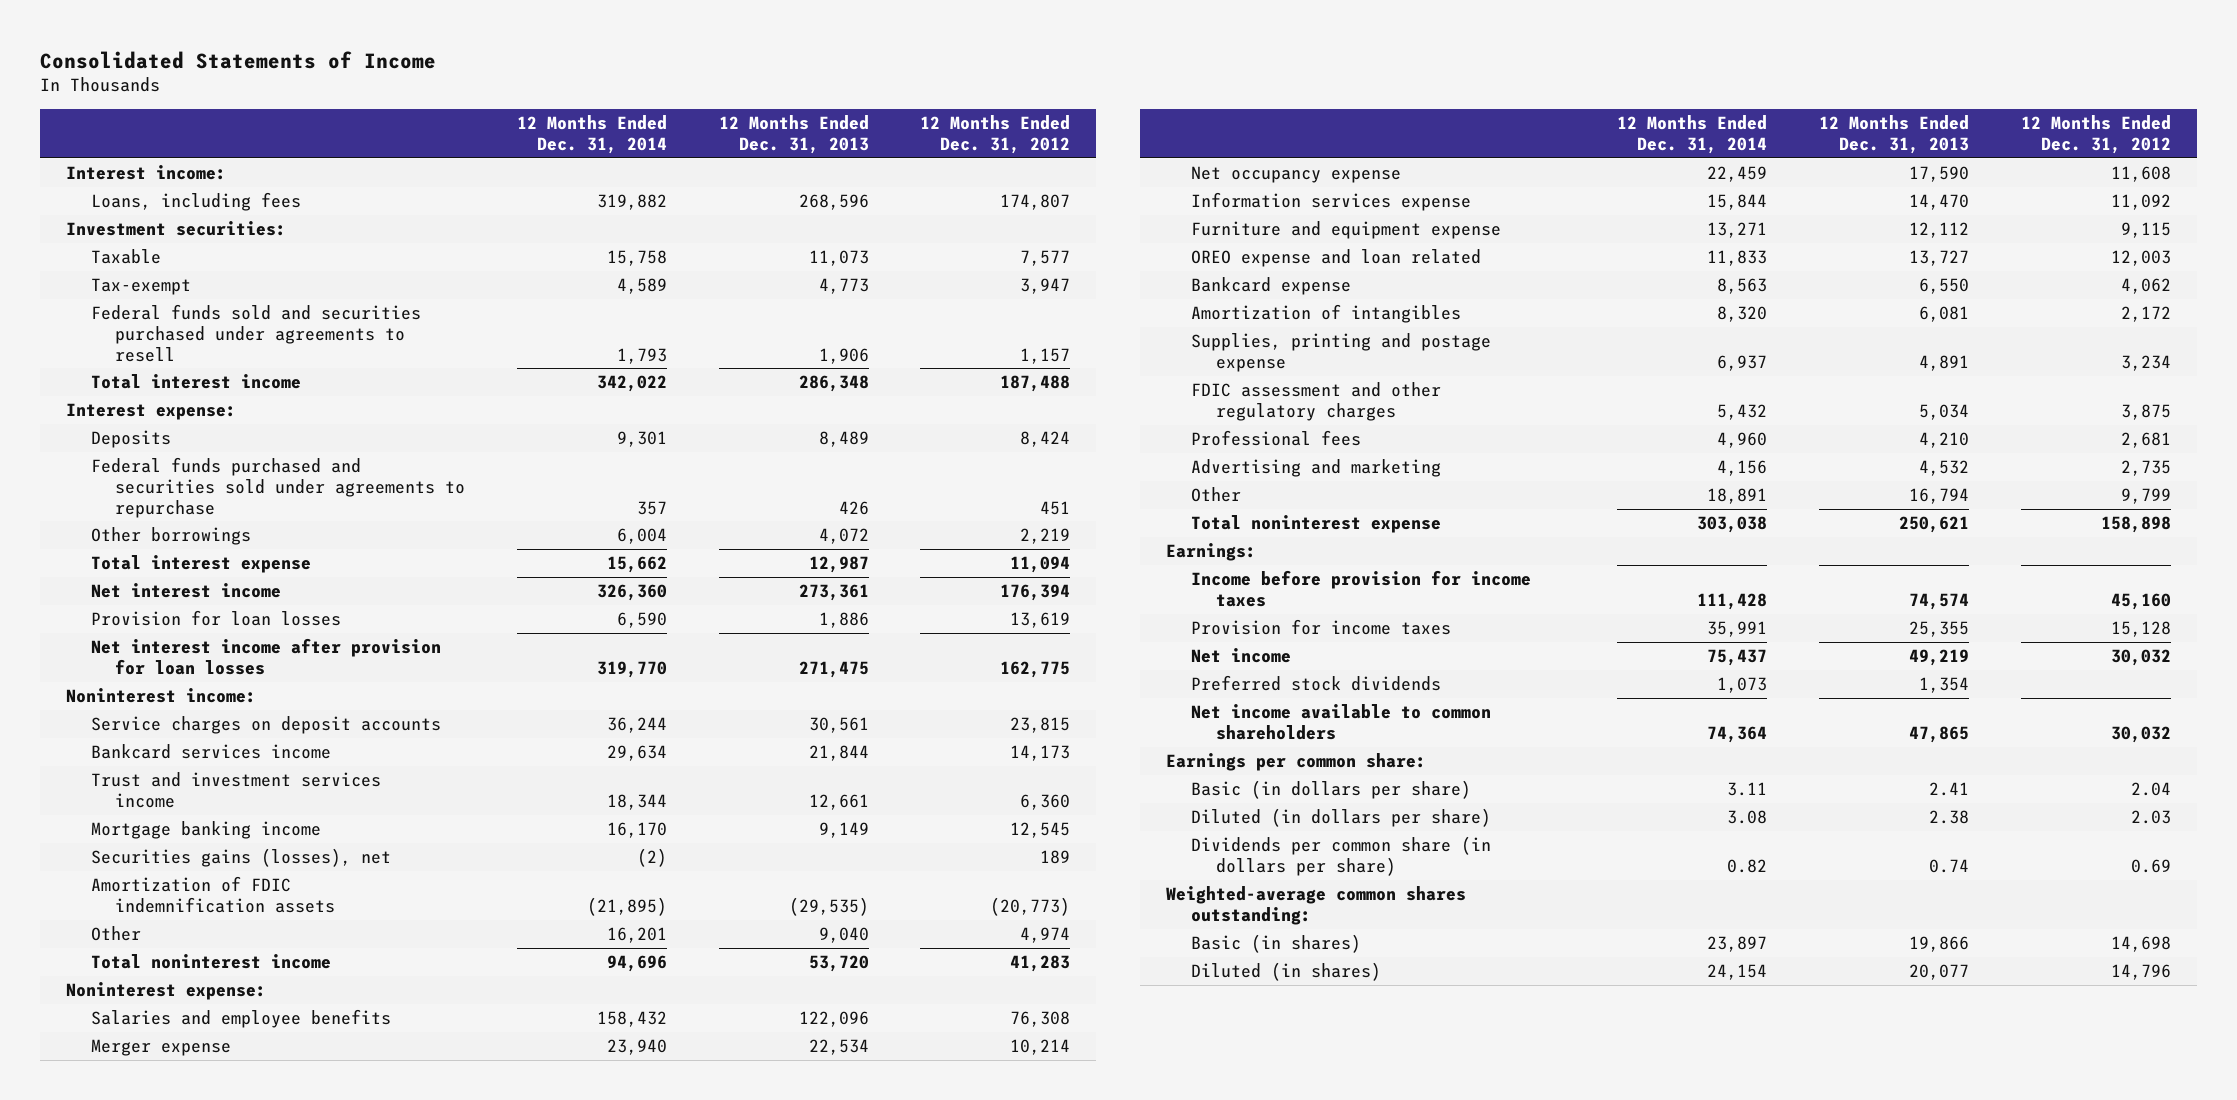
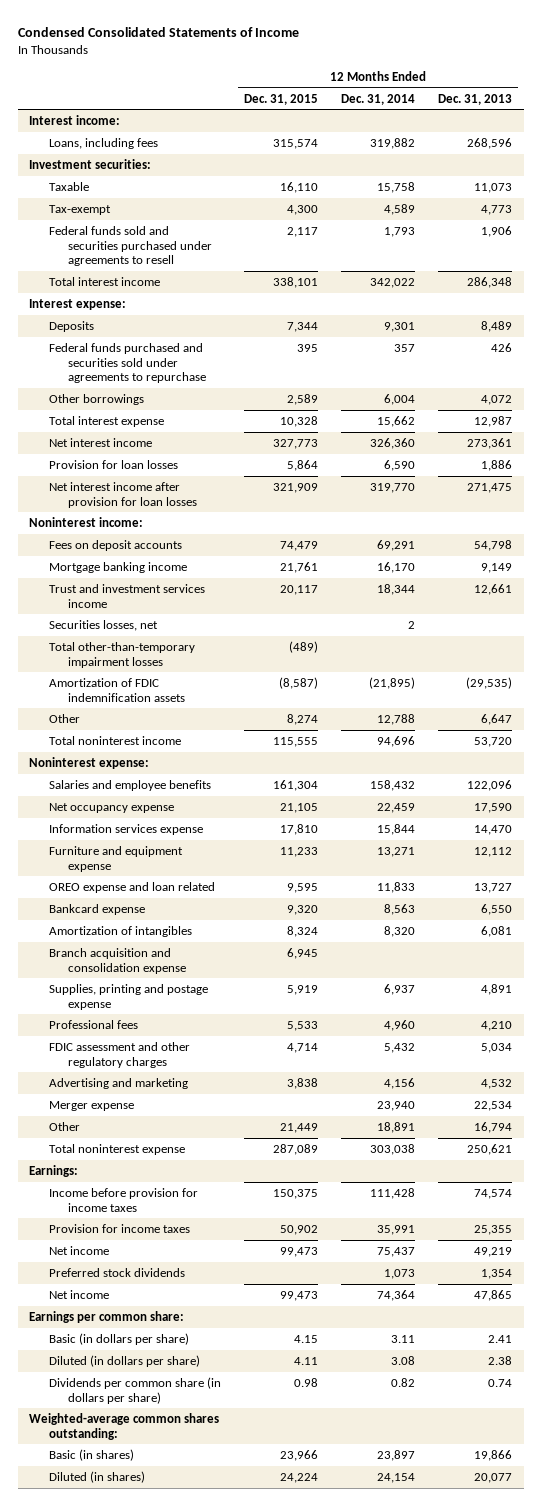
- Consolidated Statements of Income
+ Condensed Consolidated Statements of Income
- | 12 Months Ended Dec. 31, 2014 | 12 Months Ended Dec. 31, 2013 | 12 Months Ended Dec. 31, 2012
+ | 12 Months Ended Dec. 31, 2015 | 12 Months Ended Dec. 31, 2014 | 12 Months Ended Dec. 31, 2013
- Service charges on deposit accounts | 36,244 | 30,561 | 23,815
- Bankcard services income | 29,634 | 21,844 | 14,173
+ Fees on deposit accounts | 74,479 | 69,291 | 54,798
- Securities gains (losses), net | (2) | | 189
moved down: Trust and investment services income | 20,117 | 18,344 | 12,661
+ Securities losses, net | | 2 |
+ Total other-than-temporary impairment losses | (489) | |
- Other | 16,201 | 9,040 | 4,974
+ Other | 8,274 | 12,788 | 6,647
+ Branch acquisition and consolidation expense | 6,945 | |
moved down: FDIC assessment and other regulatory charges | 4,714 | 5,432 | 5,034
moved down: Merger expense | | 23,940 | 22,534
- Net income available to common shareholders | 74,364 | 47,865 | 30,032
+ Net income | 99,473 | 74,364 | 47,865

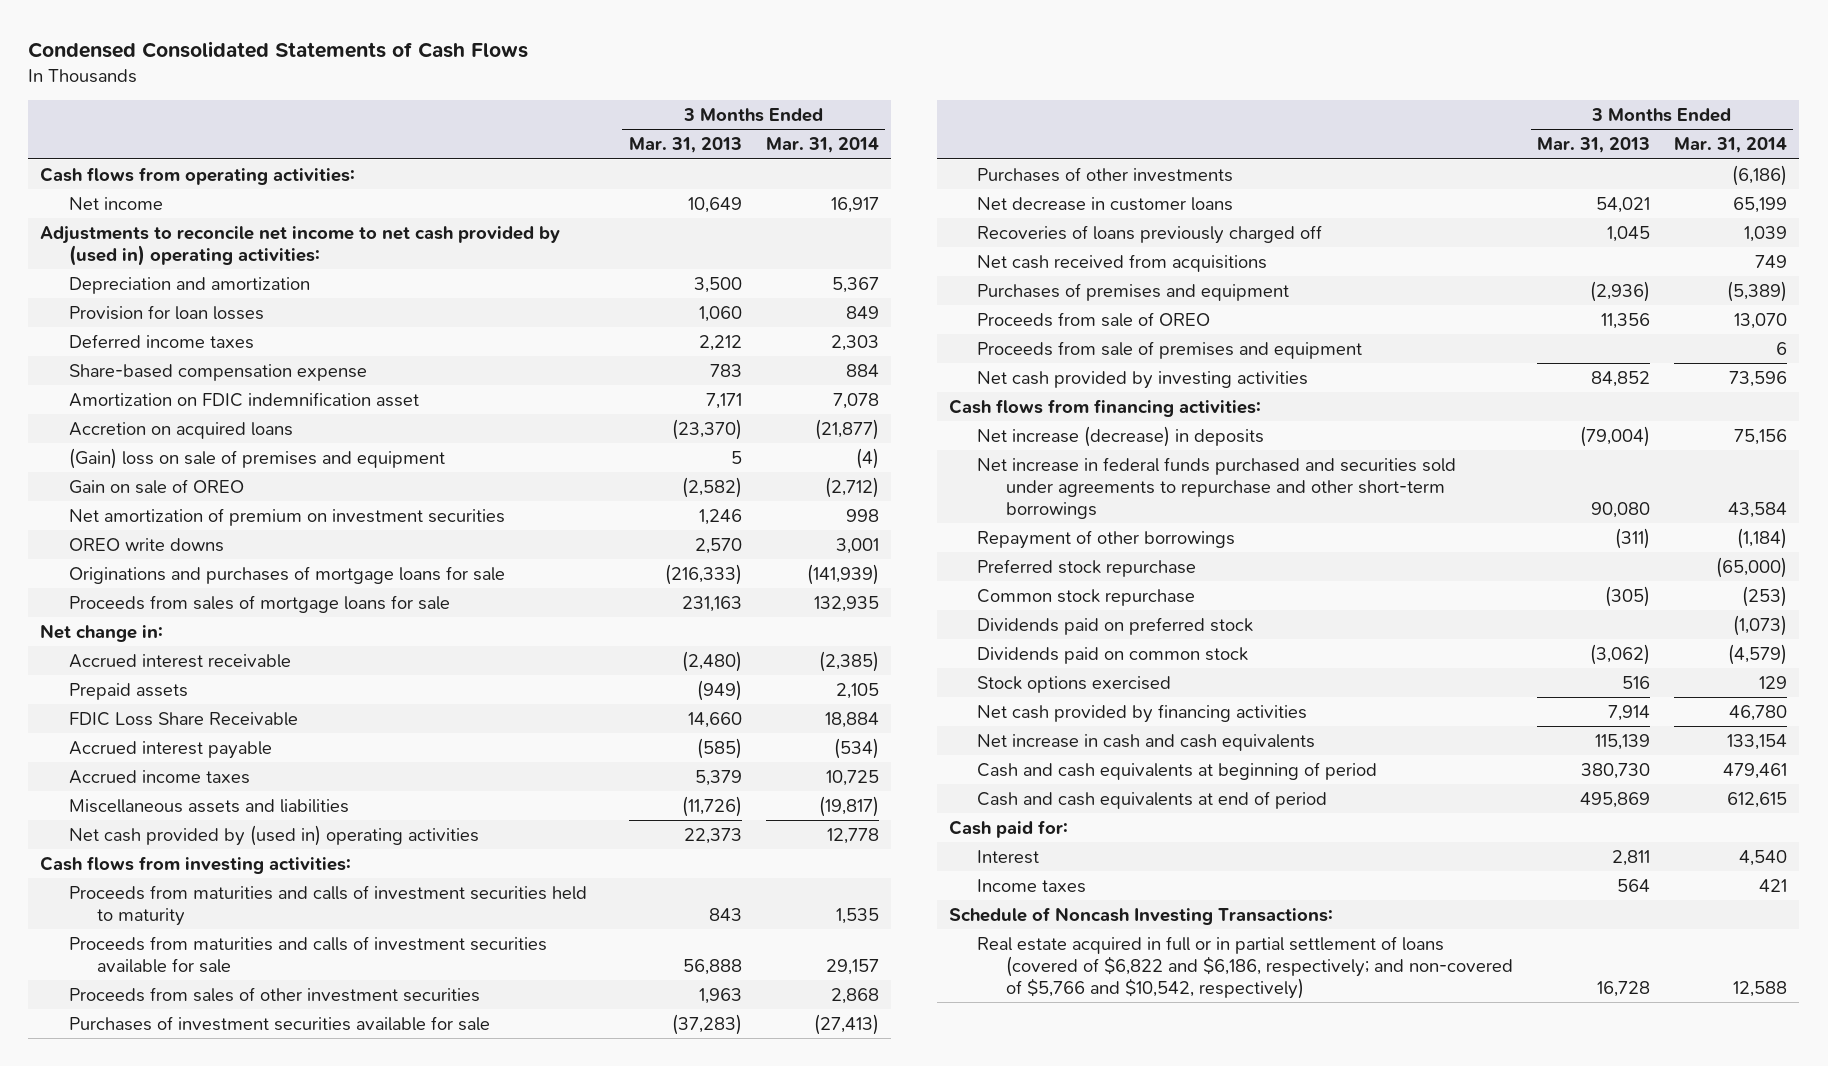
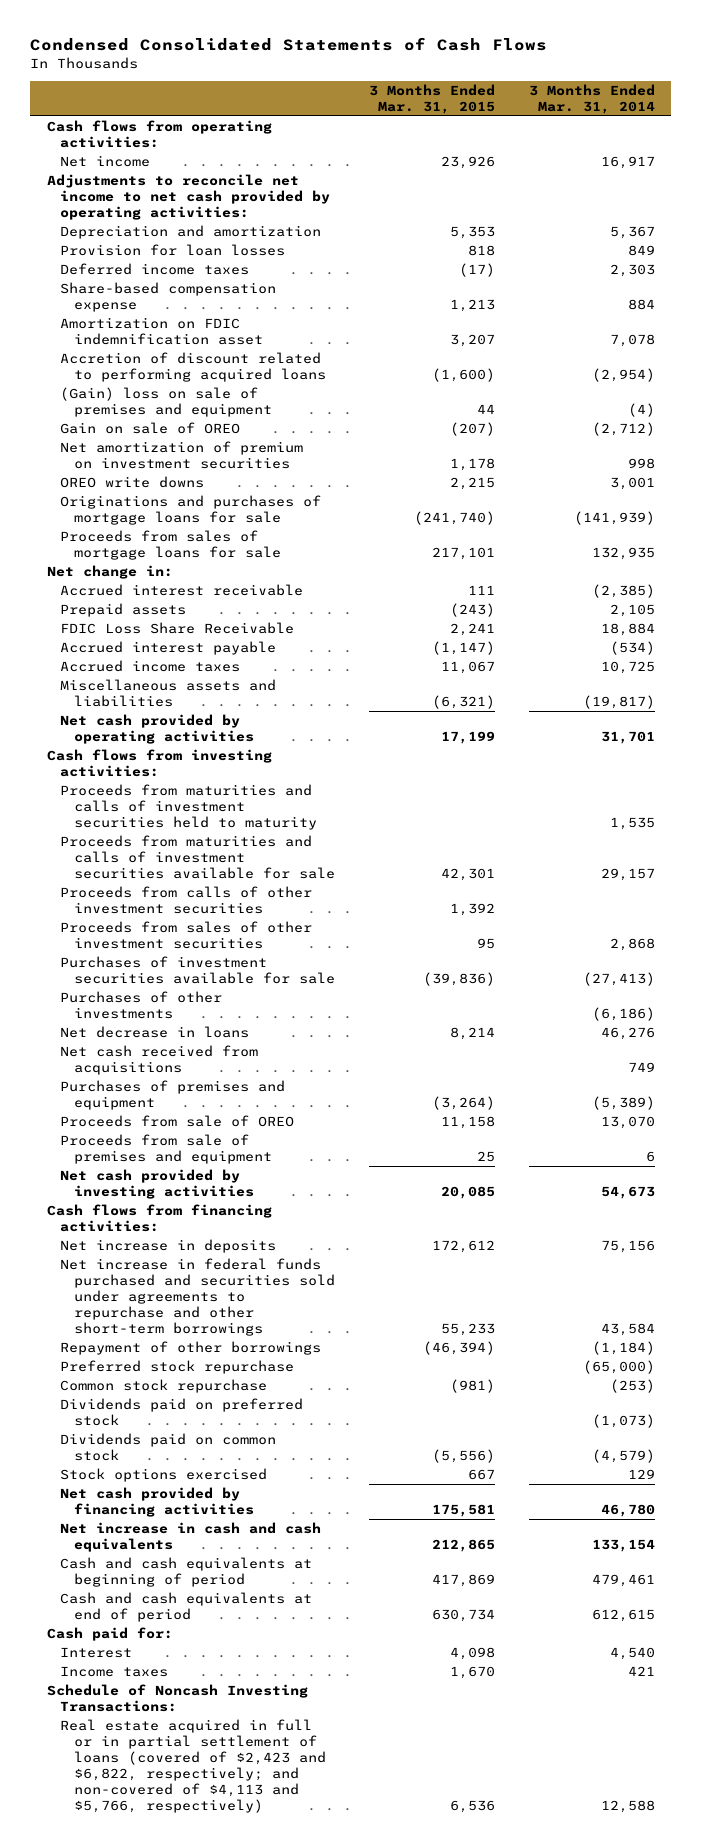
- | 3 Months Ended Mar. 31, 2013 | 3 Months Ended Mar. 31, 2014
+ | 3 Months Ended Mar. 31, 2015 | 3 Months Ended Mar. 31, 2014
- Adjustments to reconcile net income to net cash provided by (used in) operating activities:
+ Adjustments to reconcile net income to net cash provided by operating activities:
- Accretion on acquired loans | (23,370) | (21,877)
+ Accretion of discount related to performing acquired loans | (1,600) | (2,954)
- Net cash provided by (used in) operating activities | 22,373 | 12,778
+ Net cash provided by operating activities | 17,199 | 31,701
+ Proceeds from calls of other investment securities | 1,392 |
- Net decrease in customer loans | 54,021 | 65,199
- Recoveries of loans previously charged off | 1,045 | 1,039
+ Net decrease in loans | 8,214 | 46,276
- Net cash provided by investing activities | 84,852 | 73,596
+ Net cash provided by investing activities | 20,085 | 54,673
- Net increase (decrease) in deposits | (79,004) | 75,156
+ Net increase in deposits | 172,612 | 75,156
- Real estate acquired in full or in partial settlement of loans (covered of $6,822 and $6,186, respectively; and non-covered of $5,766 and $10,542, respectively) | 16,728 | 12,588
+ Real estate acquired in full or in partial settlement of loans (covered of $2,423 and $6,822, respectively; and non-covered of $4,113 and $5,766, respectively) | 6,536 | 12,588

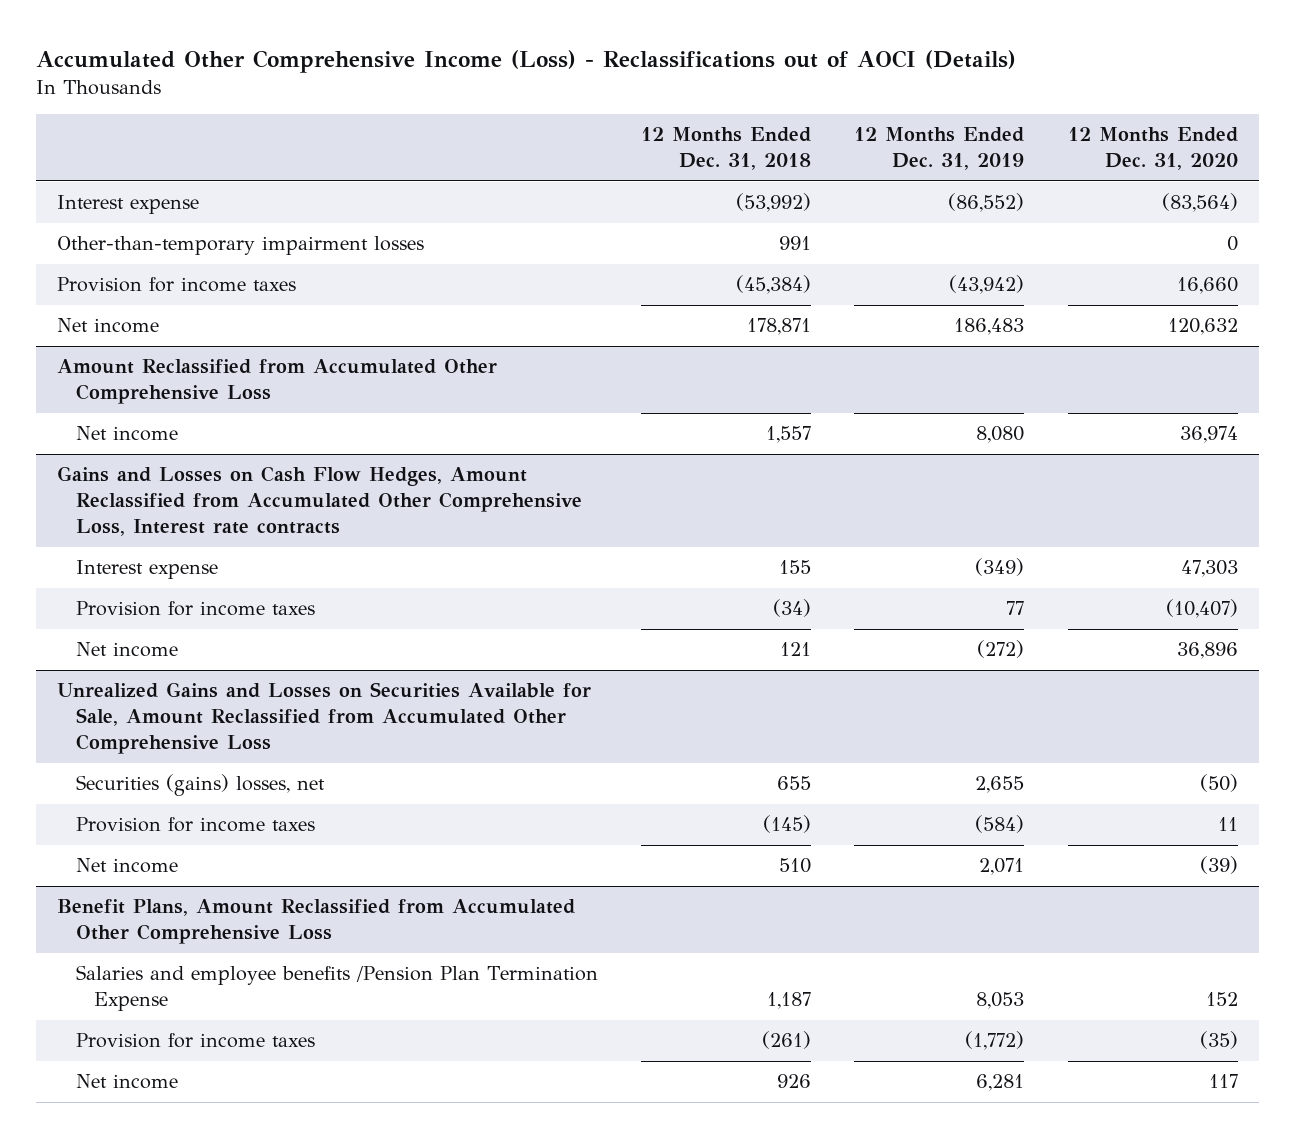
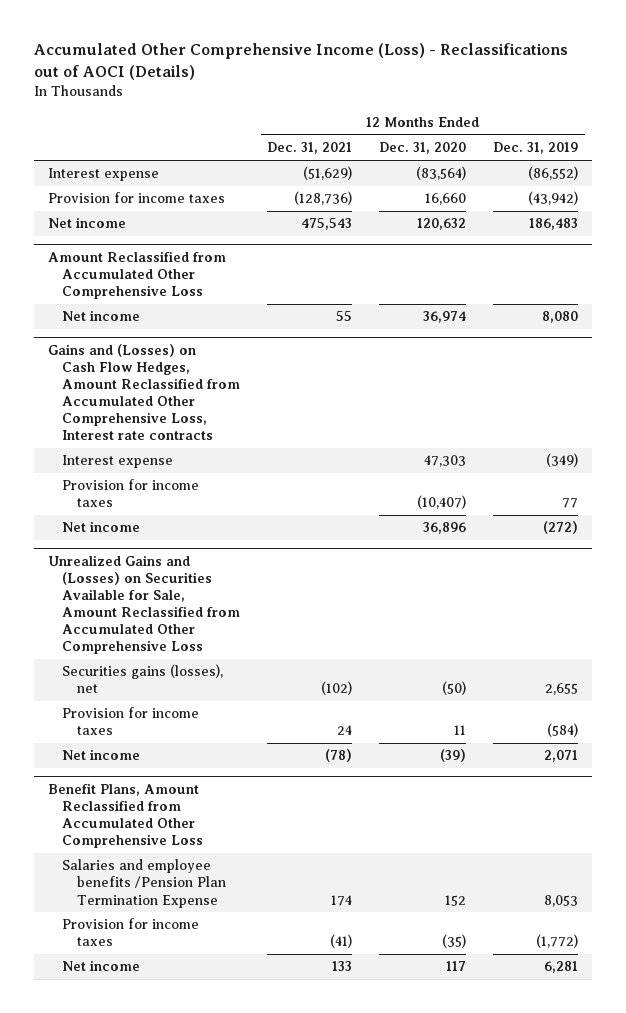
- | 12 Months Ended Dec. 31, 2018 | 12 Months Ended Dec. 31, 2019 | 12 Months Ended Dec. 31, 2020
+ | 12 Months Ended Dec. 31, 2021 | 12 Months Ended Dec. 31, 2020 | 12 Months Ended Dec. 31, 2019
- Other-than-temporary impairment losses | 991 | | 0
- Gains and Losses on Cash Flow Hedges, Amount Reclassified from Accumulated Other Comprehensive Loss, Interest rate contracts
+ Gains and (Losses) on Cash Flow Hedges, Amount Reclassified from Accumulated Other Comprehensive Loss, Interest rate contracts
- Unrealized Gains and Losses on Securities Available for Sale, Amount Reclassified from Accumulated Other Comprehensive Loss
- Securities (gains) losses, net | 655 | 2,655 | (50)
+ Unrealized Gains and (Losses) on Securities Available for Sale, Amount Reclassified from Accumulated Other Comprehensive Loss
+ Securities gains (losses), net | (102) | (50) | 2,655

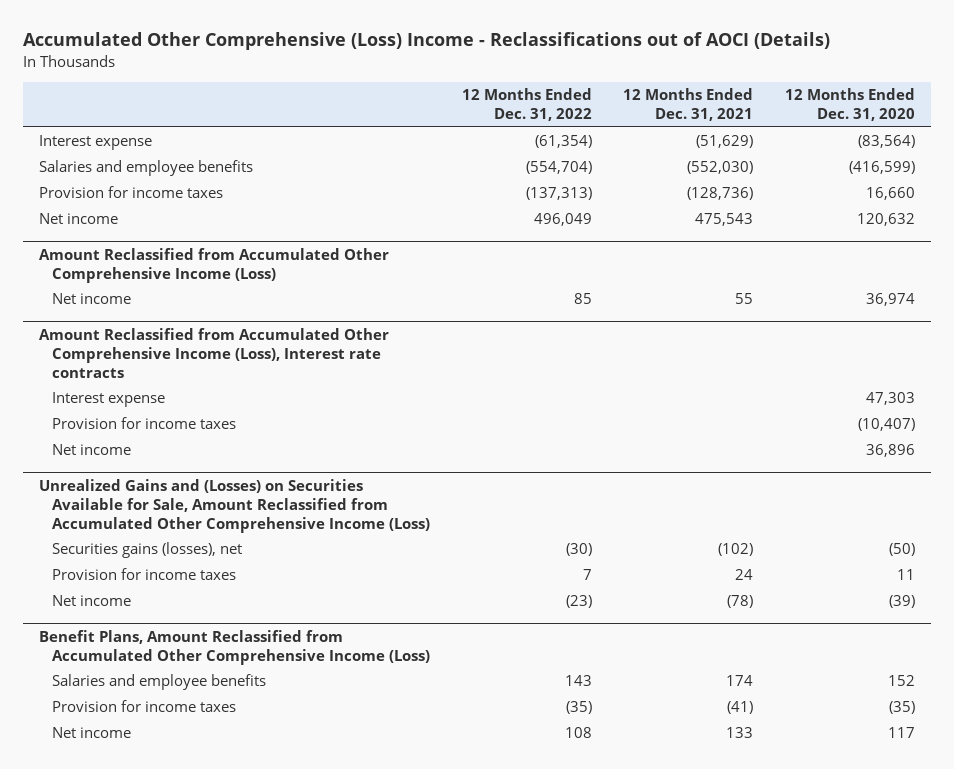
- Accumulated Other Comprehensive Income (Loss) - Reclassifications out of AOCI (Details)
+ Accumulated Other Comprehensive (Loss) Income - Reclassifications out of AOCI (Details)
- | 12 Months Ended Dec. 31, 2021 | 12 Months Ended Dec. 31, 2020 | 12 Months Ended Dec. 31, 2019
+ | 12 Months Ended Dec. 31, 2022 | 12 Months Ended Dec. 31, 2021 | 12 Months Ended Dec. 31, 2020
+ Salaries and employee benefits | (554,704) | (552,030) | (416,599)
- Amount Reclassified from Accumulated Other Comprehensive Loss
+ Amount Reclassified from Accumulated Other Comprehensive Income (Loss)
- Gains and (Losses) on Cash Flow Hedges, Amount Reclassified from Accumulated Other Comprehensive Loss, Interest rate contracts
+ Amount Reclassified from Accumulated Other Comprehensive Income (Loss), Interest rate contracts
- Unrealized Gains and (Losses) on Securities Available for Sale, Amount Reclassified from Accumulated Other Comprehensive Loss
+ Unrealized Gains and (Losses) on Securities Available for Sale, Amount Reclassified from Accumulated Other Comprehensive Income (Loss)
- Benefit Plans, Amount Reclassified from Accumulated Other Comprehensive Loss
- Salaries and employee benefits /Pension Plan Termination Expense | 174 | 152 | 8,053
+ Benefit Plans, Amount Reclassified from Accumulated Other Comprehensive Income (Loss)
+ Salaries and employee benefits | 143 | 174 | 152

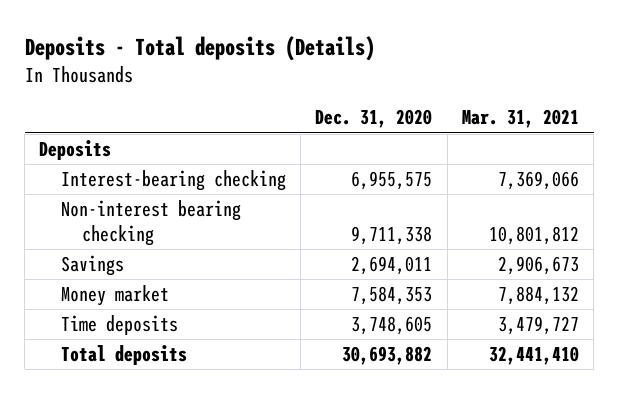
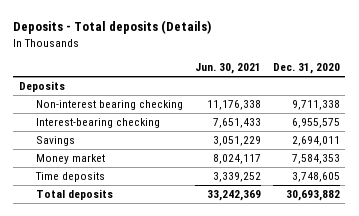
- | Dec. 31, 2020 | Mar. 31, 2021
+ | Jun. 30, 2021 | Dec. 31, 2020
moved down: Interest-bearing checking | 7,651,433 | 6,955,575

